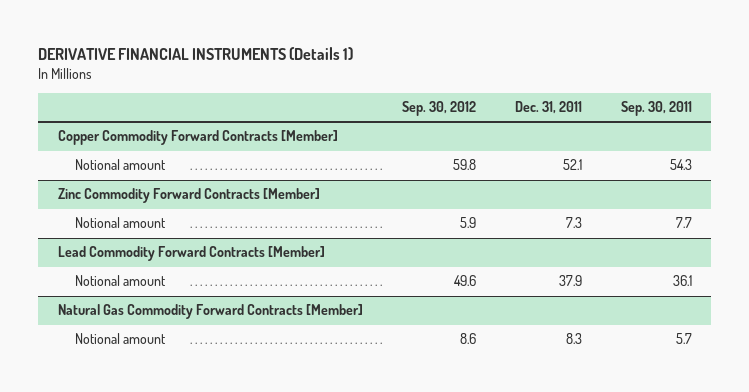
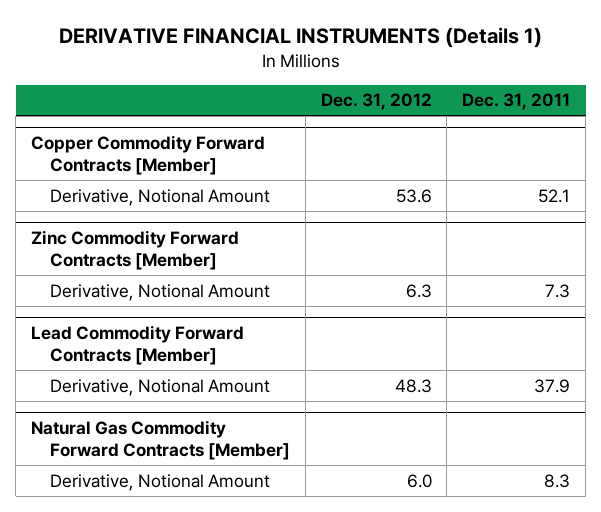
- | Sep. 30, 2012 | Dec. 31, 2011 | Sep. 30, 2011
+ | Dec. 31, 2012 | Dec. 31, 2011
@ Copper Commodity Forward Contracts [Member]
- Notional amount | 59.8 | 52.1 | 54.3
+ Derivative, Notional Amount | 53.6 | 52.1
@ Zinc Commodity Forward Contracts [Member]
- Notional amount | 5.9 | 7.3 | 7.7
+ Derivative, Notional Amount | 6.3 | 7.3
@ Lead Commodity Forward Contracts [Member]
- Notional amount | 49.6 | 37.9 | 36.1
+ Derivative, Notional Amount | 48.3 | 37.9
@ Natural Gas Commodity Forward Contracts [Member]
- Notional amount | 8.6 | 8.3 | 5.7
+ Derivative, Notional Amount | 6.0 | 8.3

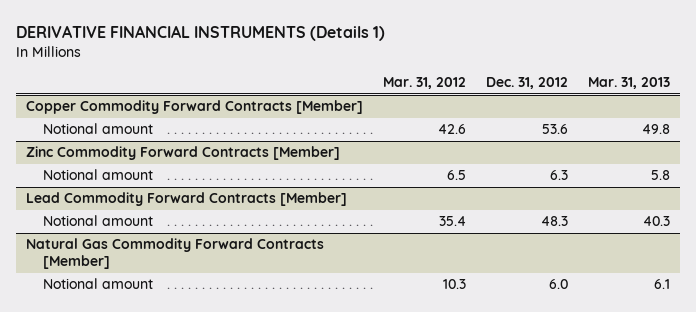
- | Dec. 31, 2012 | Dec. 31, 2011
+ | Mar. 31, 2012 | Dec. 31, 2012 | Mar. 31, 2013
@ Copper Commodity Forward Contracts [Member]
- Derivative, Notional Amount | 53.6 | 52.1
+ Notional amount | 42.6 | 53.6 | 49.8
@ Zinc Commodity Forward Contracts [Member]
- Derivative, Notional Amount | 6.3 | 7.3
+ Notional amount | 6.5 | 6.3 | 5.8
@ Lead Commodity Forward Contracts [Member]
- Derivative, Notional Amount | 48.3 | 37.9
+ Notional amount | 35.4 | 48.3 | 40.3
@ Natural Gas Commodity Forward Contracts [Member]
- Derivative, Notional Amount | 6.0 | 8.3
+ Notional amount | 10.3 | 6.0 | 6.1

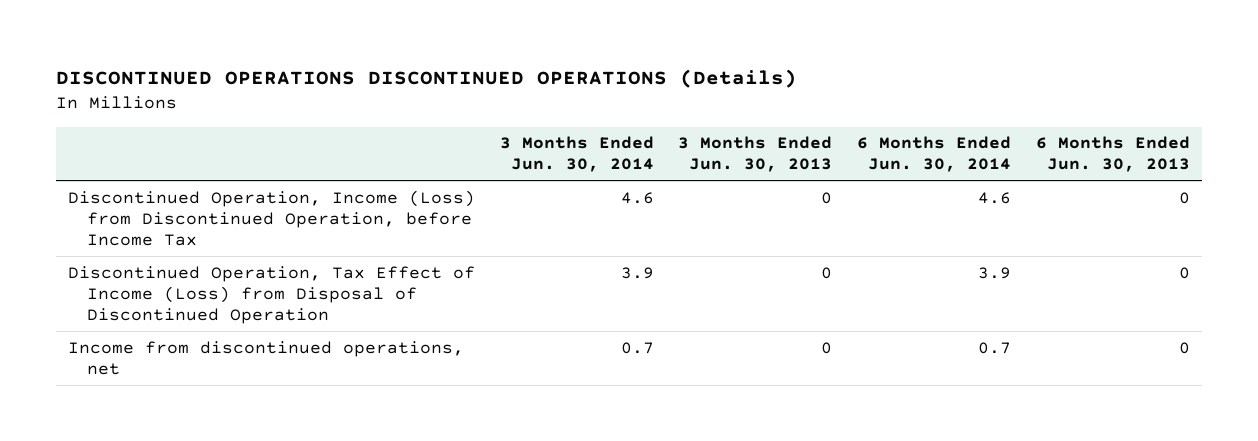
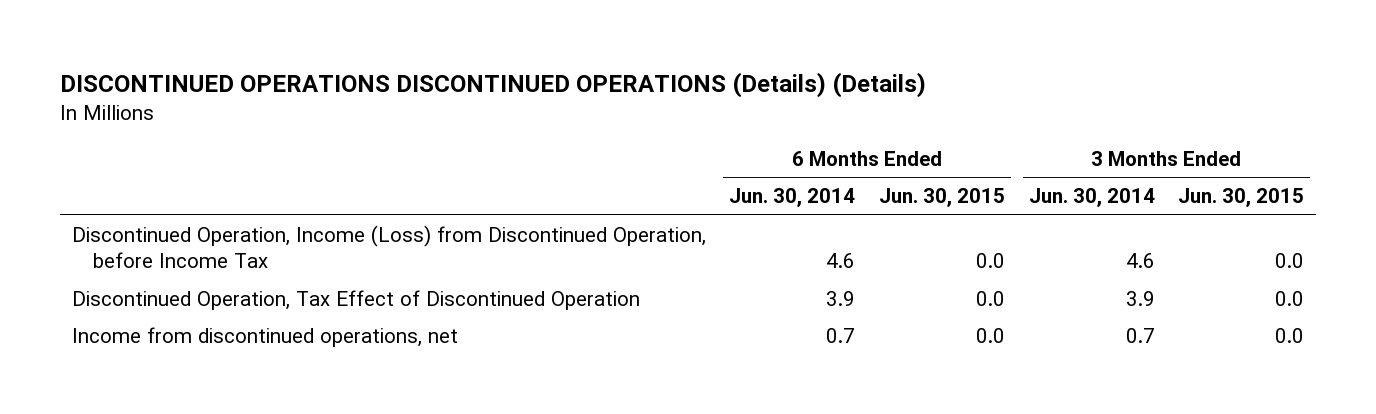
- DISCONTINUED OPERATIONS DISCONTINUED OPERATIONS (Details)
+ DISCONTINUED OPERATIONS DISCONTINUED OPERATIONS (Details) (Details)
- | 3 Months Ended Jun. 30, 2014 | 3 Months Ended Jun. 30, 2013 | 6 Months Ended Jun. 30, 2014 | 6 Months Ended Jun. 30, 2013
+ | 6 Months Ended Jun. 30, 2014 | 6 Months Ended Jun. 30, 2015 | 3 Months Ended Jun. 30, 2014 | 3 Months Ended Jun. 30, 2015
- Discontinued Operation, Tax Effect of Income (Loss) from Disposal of Discontinued Operation | 3.9 | 0 | 3.9 | 0
+ Discontinued Operation, Tax Effect of Discontinued Operation | 3.9 | 0.0 | 3.9 | 0.0

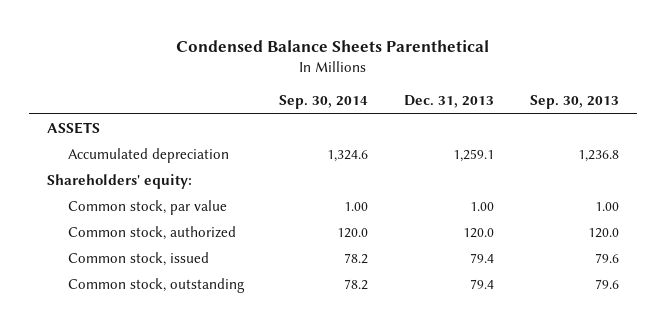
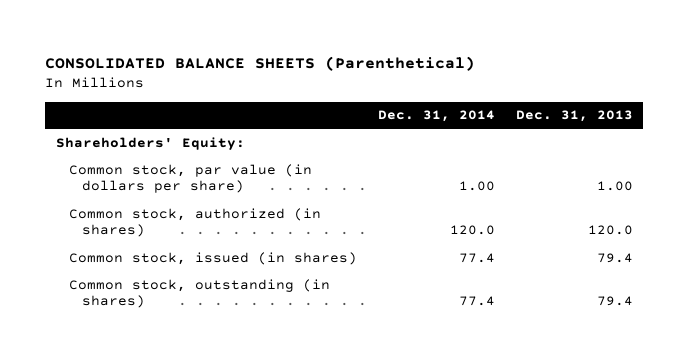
- Condensed Balance Sheets Parenthetical
+ CONSOLIDATED BALANCE SHEETS (Parenthetical)
- | Sep. 30, 2014 | Dec. 31, 2013 | Sep. 30, 2013
+ | Dec. 31, 2014 | Dec. 31, 2013
- ASSETS
- Accumulated depreciation | 1,324.6 | 1,259.1 | 1,236.8
- Shareholders' equity:
- Common stock, par value | 1.00 | 1.00 | 1.00
- Common stock, authorized | 120.0 | 120.0 | 120.0
- Common stock, issued | 78.2 | 79.4 | 79.6
- Common stock, outstanding | 78.2 | 79.4 | 79.6
+ Shareholders' Equity:
+ Common stock, par value (in dollars per share) | 1.00 | 1.00
+ Common stock, authorized (in shares) | 120.0 | 120.0
+ Common stock, issued (in shares) | 77.4 | 79.4
+ Common stock, outstanding (in shares) | 77.4 | 79.4

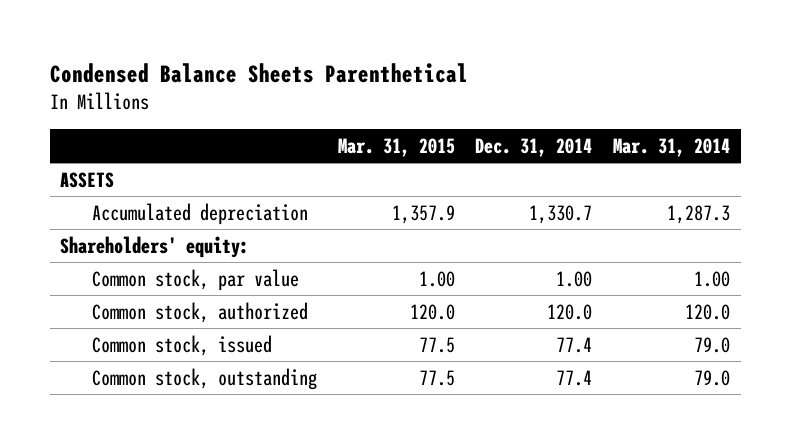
- CONSOLIDATED BALANCE SHEETS (Parenthetical)
+ Condensed Balance Sheets Parenthetical
- | Dec. 31, 2014 | Dec. 31, 2013
+ | Mar. 31, 2015 | Dec. 31, 2014 | Mar. 31, 2014
- Shareholders' Equity:
- Common stock, par value (in dollars per share) | 1.00 | 1.00
- Common stock, authorized (in shares) | 120.0 | 120.0
- Common stock, issued (in shares) | 77.4 | 79.4
- Common stock, outstanding (in shares) | 77.4 | 79.4
+ ASSETS
+ Accumulated depreciation | 1,357.9 | 1,330.7 | 1,287.3
+ Shareholders' equity:
+ Common stock, par value | 1.00 | 1.00 | 1.00
+ Common stock, authorized | 120.0 | 120.0 | 120.0
+ Common stock, issued | 77.5 | 77.4 | 79.0
+ Common stock, outstanding | 77.5 | 77.4 | 79.0

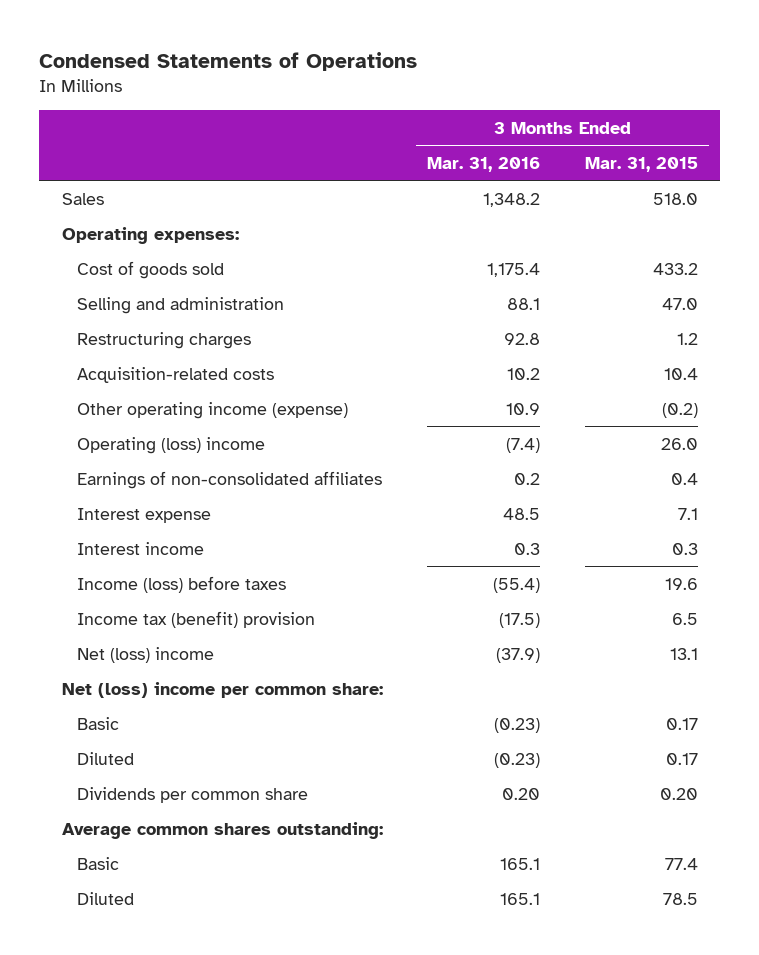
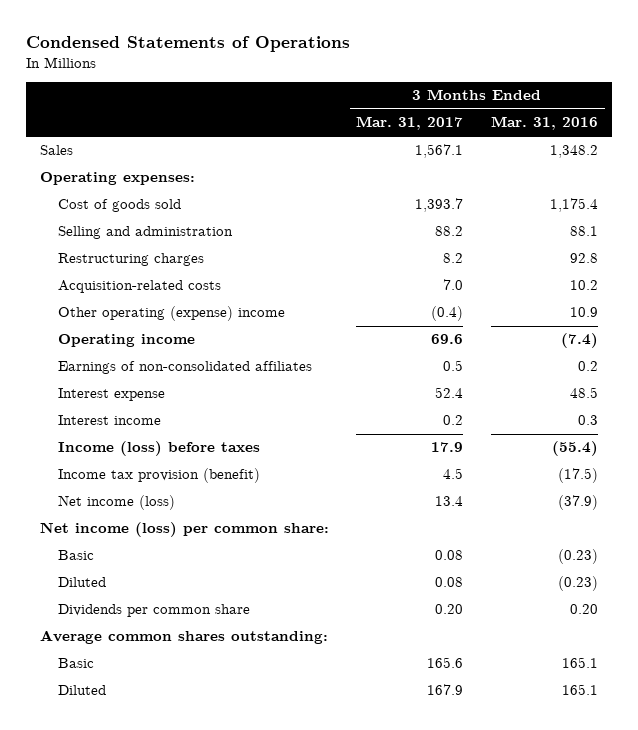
- | 3 Months Ended Mar. 31, 2016 | 3 Months Ended Mar. 31, 2015
+ | 3 Months Ended Mar. 31, 2017 | 3 Months Ended Mar. 31, 2016
- Other operating income (expense) | 10.9 | (0.2)
- Operating (loss) income | (7.4) | 26.0
+ Other operating (expense) income | (0.4) | 10.9
+ Operating income | 69.6 | (7.4)
- Income tax (benefit) provision | (17.5) | 6.5
- Net (loss) income | (37.9) | 13.1
- Net (loss) income per common share:
+ Income tax provision (benefit) | 4.5 | (17.5)
+ Net income (loss) | 13.4 | (37.9)
+ Net income (loss) per common share:

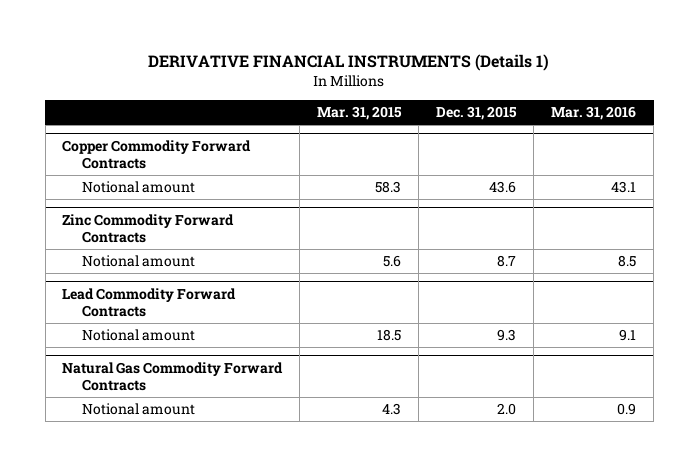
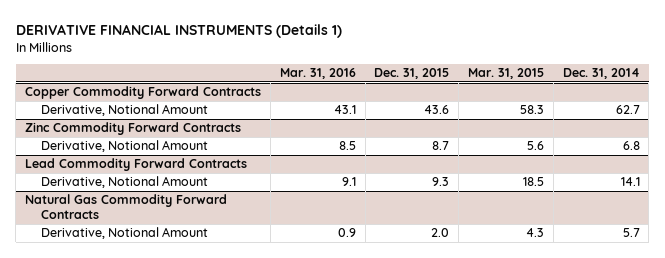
- | Mar. 31, 2015 | Dec. 31, 2015 | Mar. 31, 2016
+ | Mar. 31, 2016 | Dec. 31, 2015 | Mar. 31, 2015 | Dec. 31, 2014
@ Copper Commodity Forward Contracts
- Notional amount | 58.3 | 43.6 | 43.1
+ Derivative, Notional Amount | 43.1 | 43.6 | 58.3 | 62.7
@ Zinc Commodity Forward Contracts
- Notional amount | 5.6 | 8.7 | 8.5
+ Derivative, Notional Amount | 8.5 | 8.7 | 5.6 | 6.8
@ Lead Commodity Forward Contracts
- Notional amount | 18.5 | 9.3 | 9.1
+ Derivative, Notional Amount | 9.1 | 9.3 | 18.5 | 14.1
@ Natural Gas Commodity Forward Contracts
- Notional amount | 4.3 | 2.0 | 0.9
+ Derivative, Notional Amount | 0.9 | 2.0 | 4.3 | 5.7

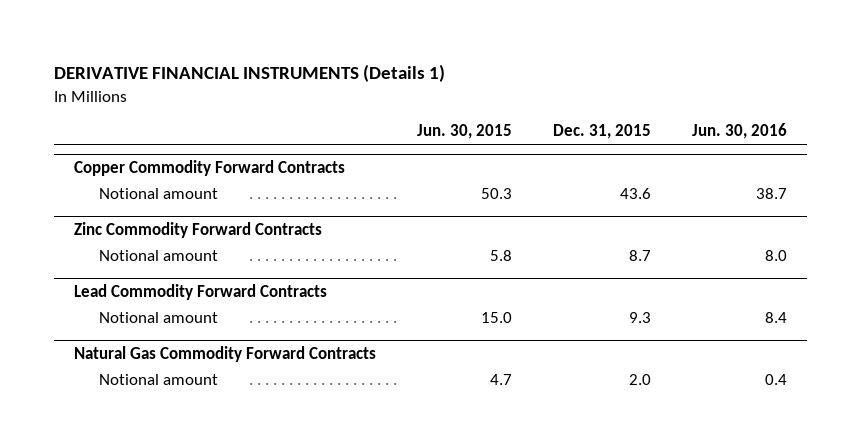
- | Mar. 31, 2016 | Dec. 31, 2015 | Mar. 31, 2015 | Dec. 31, 2014
+ | Jun. 30, 2015 | Dec. 31, 2015 | Jun. 30, 2016
@ Copper Commodity Forward Contracts
- Derivative, Notional Amount | 43.1 | 43.6 | 58.3 | 62.7
+ Notional amount | 50.3 | 43.6 | 38.7
@ Zinc Commodity Forward Contracts
- Derivative, Notional Amount | 8.5 | 8.7 | 5.6 | 6.8
+ Notional amount | 5.8 | 8.7 | 8.0
@ Lead Commodity Forward Contracts
- Derivative, Notional Amount | 9.1 | 9.3 | 18.5 | 14.1
+ Notional amount | 15.0 | 9.3 | 8.4
@ Natural Gas Commodity Forward Contracts
- Derivative, Notional Amount | 0.9 | 2.0 | 4.3 | 5.7
+ Notional amount | 4.7 | 2.0 | 0.4

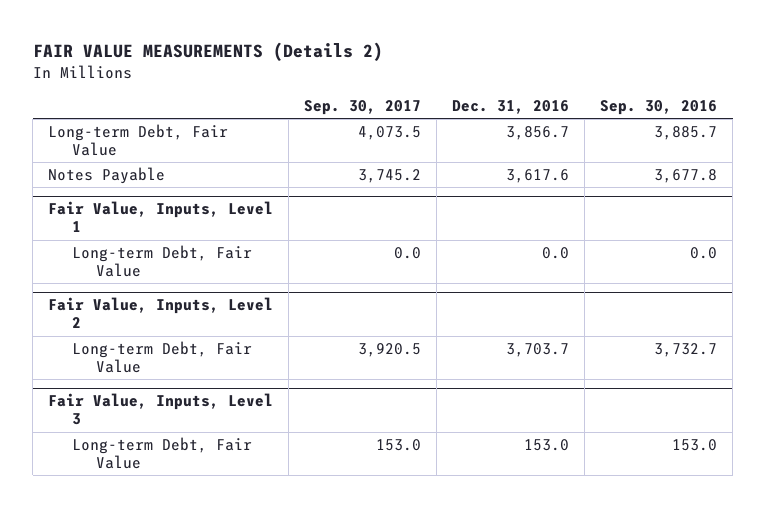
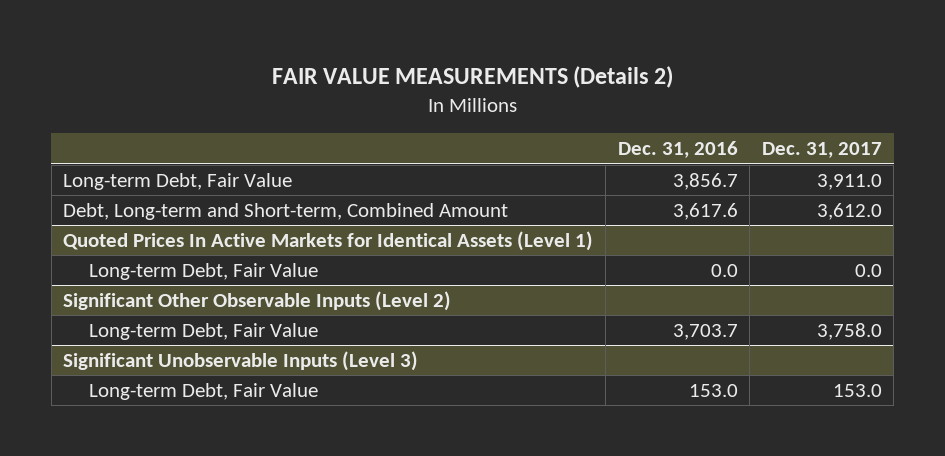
- | Sep. 30, 2017 | Dec. 31, 2016 | Sep. 30, 2016
+ | Dec. 31, 2016 | Dec. 31, 2017
- Notes Payable | 3,745.2 | 3,617.6 | 3,677.8
- Fair Value, Inputs, Level 1
+ Debt, Long-term and Short-term, Combined Amount | 3,617.6 | 3,612.0
+ Quoted Prices In Active Markets for Identical Assets (Level 1)
- Fair Value, Inputs, Level 2
+ Significant Other Observable Inputs (Level 2)
- Fair Value, Inputs, Level 3
+ Significant Unobservable Inputs (Level 3)

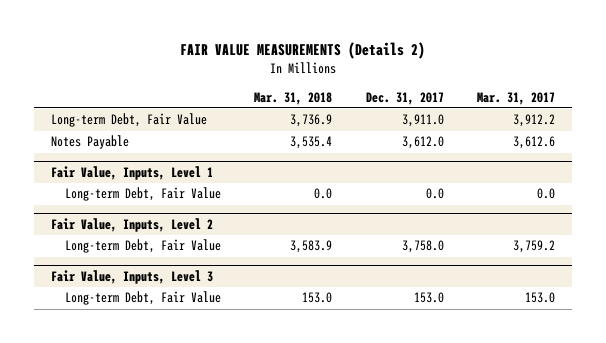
- | Dec. 31, 2016 | Dec. 31, 2017
+ | Mar. 31, 2018 | Dec. 31, 2017 | Mar. 31, 2017
- Debt, Long-term and Short-term, Combined Amount | 3,617.6 | 3,612.0
- Quoted Prices In Active Markets for Identical Assets (Level 1)
+ Notes Payable | 3,535.4 | 3,612.0 | 3,612.6
+ Fair Value, Inputs, Level 1
- Significant Other Observable Inputs (Level 2)
+ Fair Value, Inputs, Level 2
- Significant Unobservable Inputs (Level 3)
+ Fair Value, Inputs, Level 3

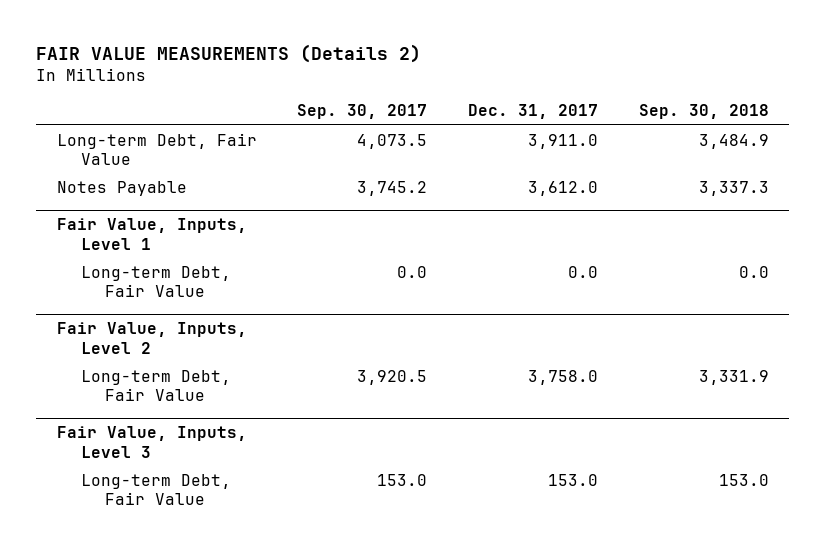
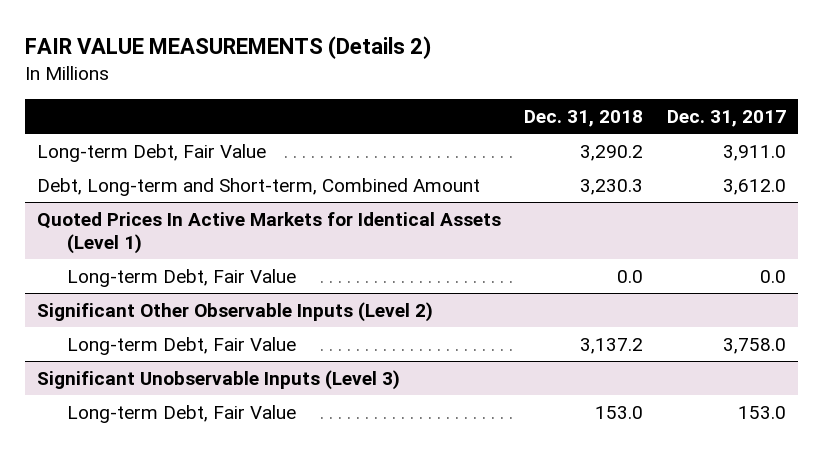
- | Sep. 30, 2017 | Dec. 31, 2017 | Sep. 30, 2018
+ | Dec. 31, 2018 | Dec. 31, 2017
- Notes Payable | 3,745.2 | 3,612.0 | 3,337.3
- Fair Value, Inputs, Level 1
+ Debt, Long-term and Short-term, Combined Amount | 3,230.3 | 3,612.0
+ Quoted Prices In Active Markets for Identical Assets (Level 1)
- Fair Value, Inputs, Level 2
+ Significant Other Observable Inputs (Level 2)
- Fair Value, Inputs, Level 3
+ Significant Unobservable Inputs (Level 3)

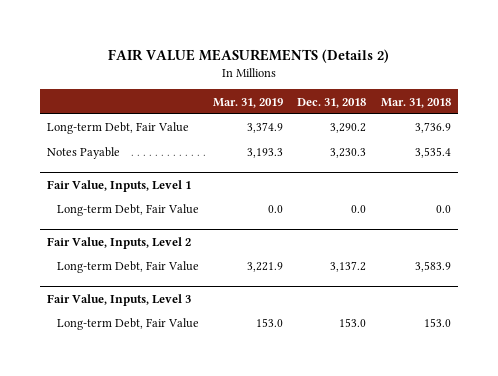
- | Dec. 31, 2018 | Dec. 31, 2017
+ | Mar. 31, 2019 | Dec. 31, 2018 | Mar. 31, 2018
- Debt, Long-term and Short-term, Combined Amount | 3,230.3 | 3,612.0
- Quoted Prices In Active Markets for Identical Assets (Level 1)
+ Notes Payable | 3,193.3 | 3,230.3 | 3,535.4
+ Fair Value, Inputs, Level 1
- Significant Other Observable Inputs (Level 2)
+ Fair Value, Inputs, Level 2
- Significant Unobservable Inputs (Level 3)
+ Fair Value, Inputs, Level 3

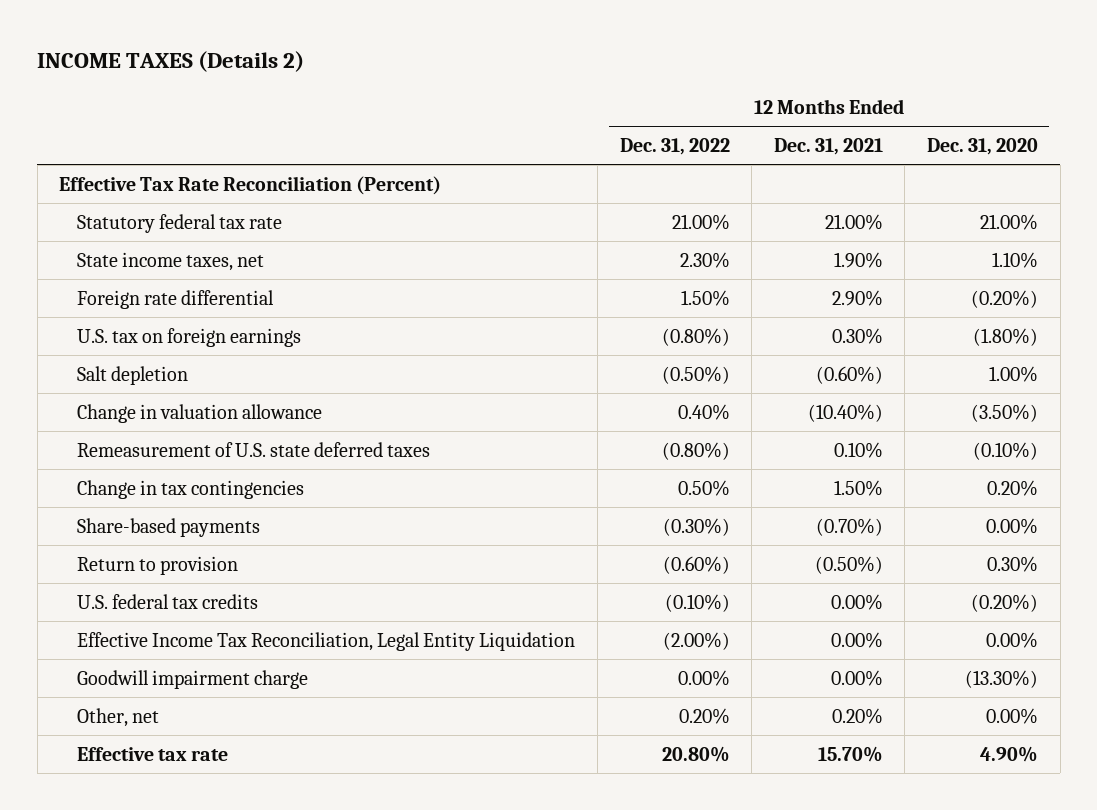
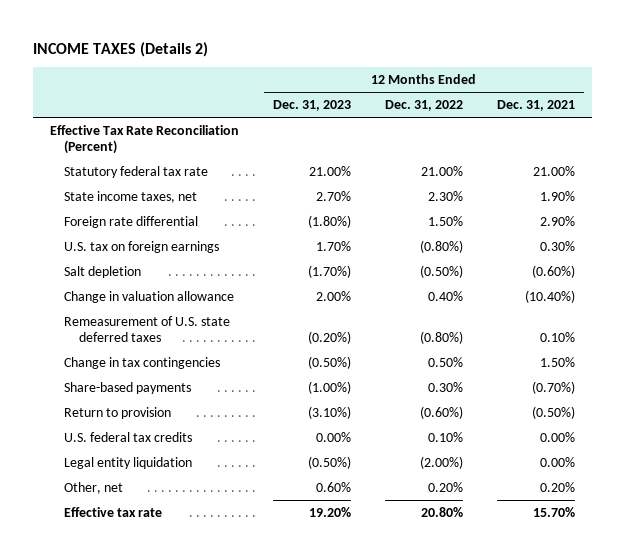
- | 12 Months Ended Dec. 31, 2022 | 12 Months Ended Dec. 31, 2021 | 12 Months Ended Dec. 31, 2020
+ | 12 Months Ended Dec. 31, 2023 | 12 Months Ended Dec. 31, 2022 | 12 Months Ended Dec. 31, 2021
- Share-based payments | (0.30%) | (0.70%) | 0.00%
+ Share-based payments | (1.00%) | 0.30% | (0.70%)
- U.S. federal tax credits | (0.10%) | 0.00% | (0.20%)
- Effective Income Tax Reconciliation, Legal Entity Liquidation | (2.00%) | 0.00% | 0.00%
- Goodwill impairment charge | 0.00% | 0.00% | (13.30%)
+ U.S. federal tax credits | 0.00% | 0.10% | 0.00%
+ Legal entity liquidation | (0.50%) | (2.00%) | 0.00%

